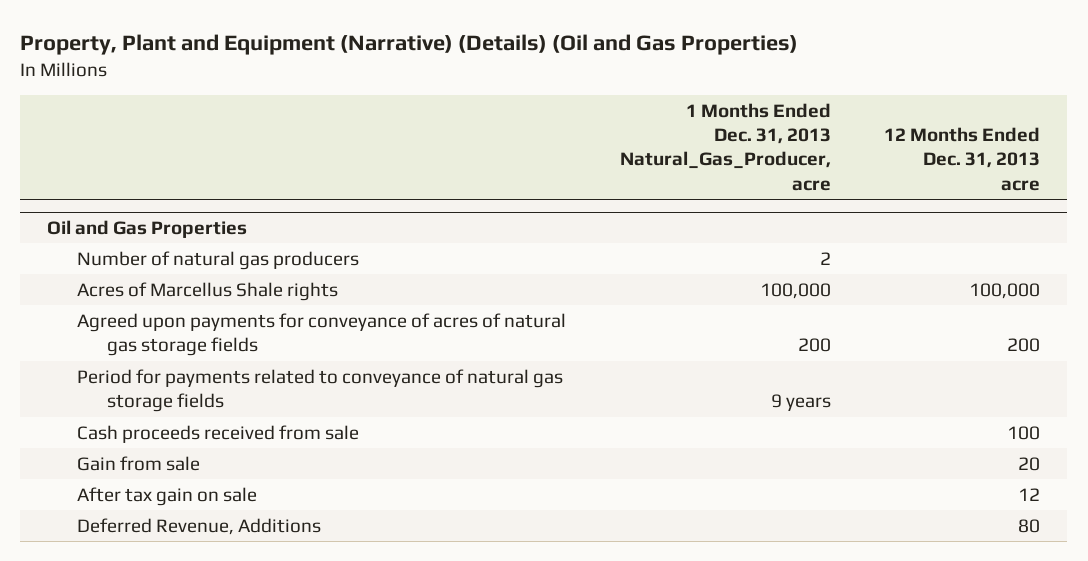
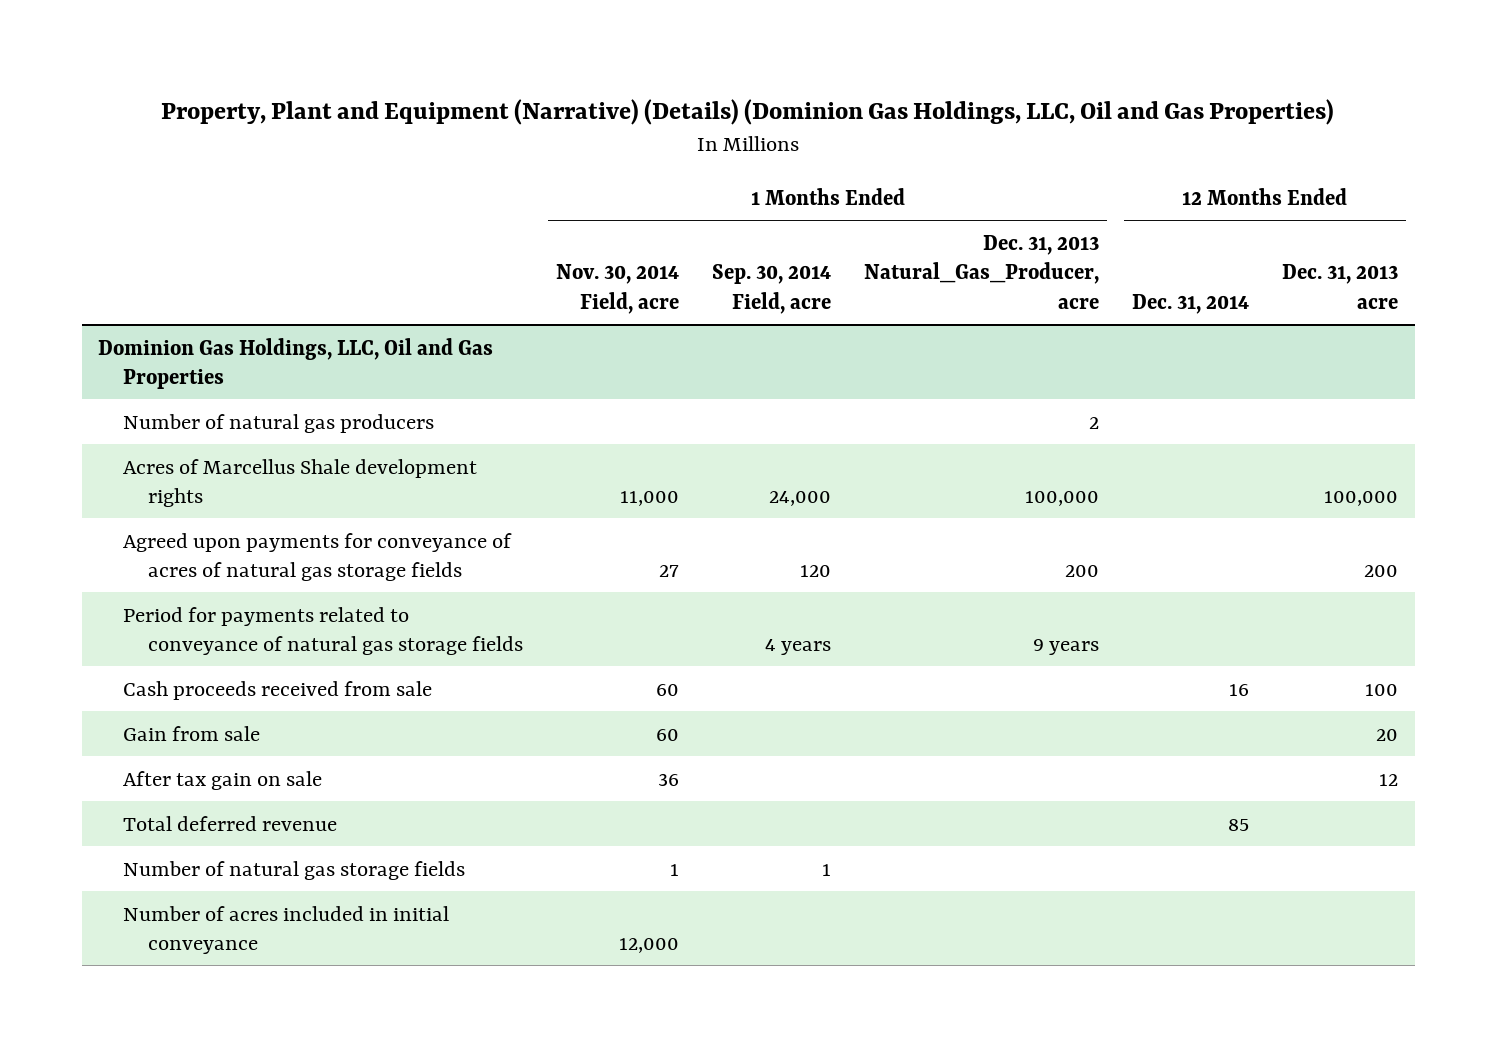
- Property, Plant and Equipment (Narrative) (Details) (Oil and Gas Properties)
+ Property, Plant and Equipment (Narrative) (Details) (Dominion Gas Holdings, LLC, Oil and Gas Properties)
- | 1 Months Ended Dec. 31, 2013 Natural_Gas_Producer, acre | 12 Months Ended Dec. 31, 2013 acre
+ | 1 Months Ended Nov. 30, 2014 Field, acre | 1 Months Ended Sep. 30, 2014 Field, acre | 1 Months Ended Dec. 31, 2013 Natural_Gas_Producer, acre | 12 Months Ended Dec. 31, 2014 | 12 Months Ended Dec. 31, 2013 acre
- Oil and Gas Properties
+ Dominion Gas Holdings, LLC, Oil and Gas Properties
- Acres of Marcellus Shale rights | 100,000 | 100,000
+ Acres of Marcellus Shale development rights | 11,000 | 24,000 | 100,000 | | 100,000
- Deferred Revenue, Additions | | 80
+ Total deferred revenue | | | | 85 |
+ Number of natural gas storage fields | 1 | 1 | | |
+ Number of acres included in initial conveyance | 12,000 | | | |

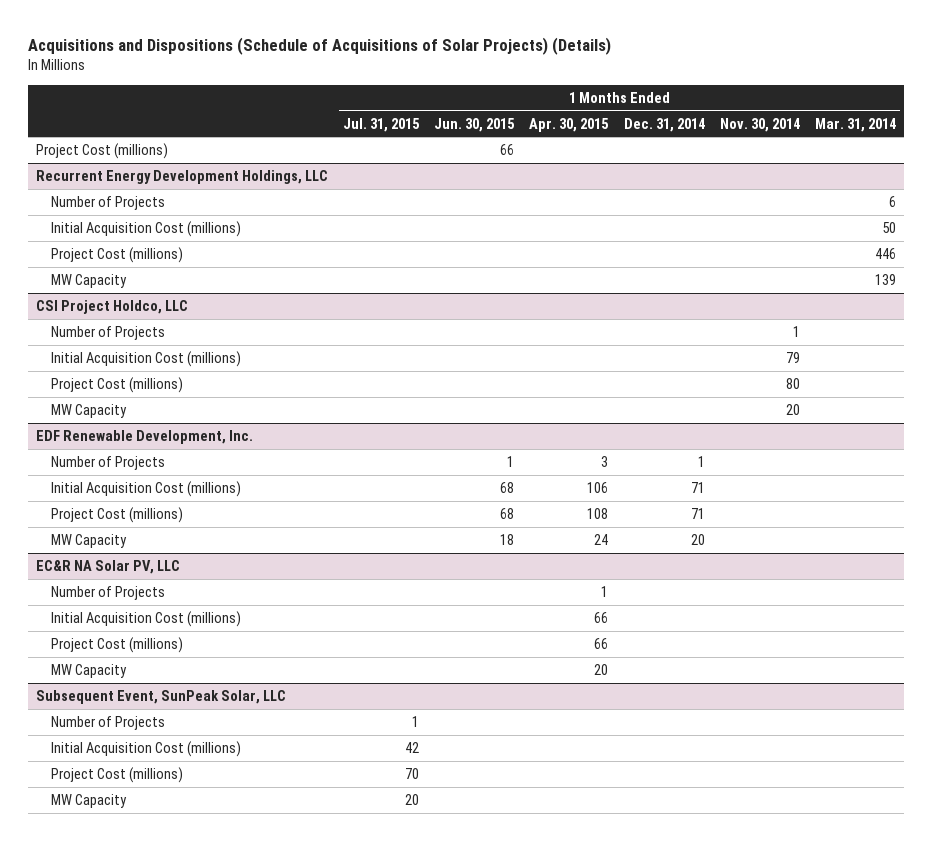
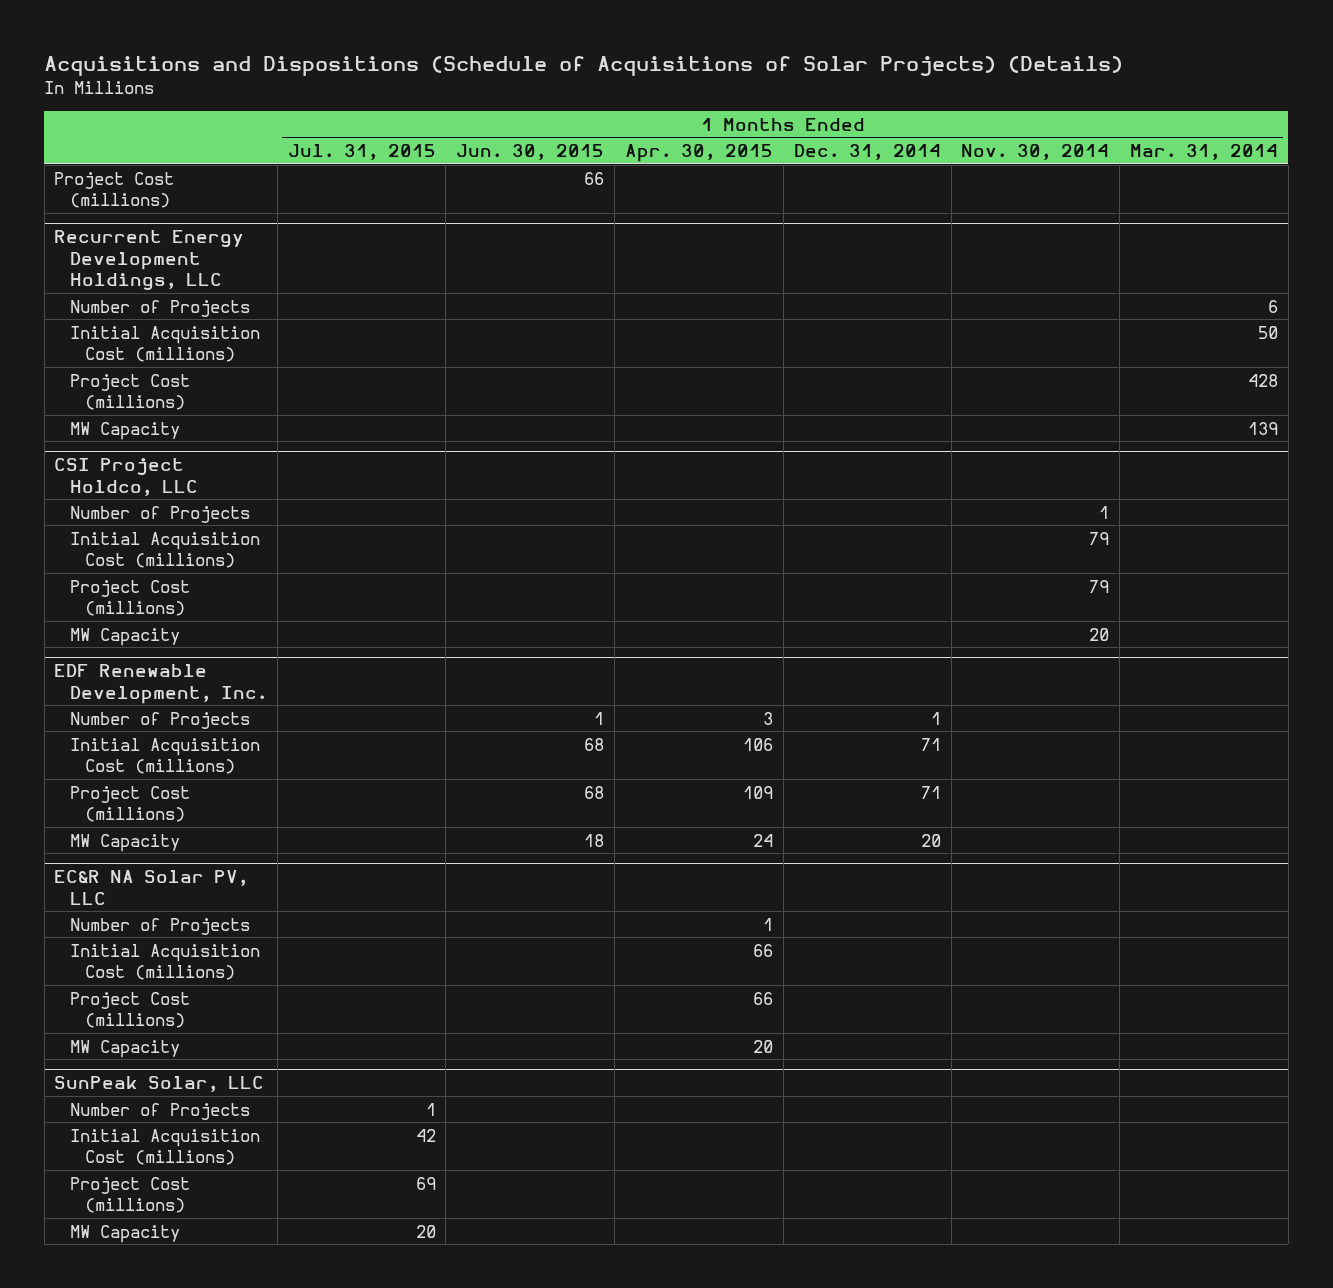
@ Recurrent Energy Development Holdings, LLC
- Project Cost (millions) | | | | | | 446
+ Project Cost (millions) | | | | | | 428
@ CSI Project Holdco, LLC
- Project Cost (millions) | | | | | 80 |
+ Project Cost (millions) | | | | | 79 |
@ EDF Renewable Development, Inc.
- Project Cost (millions) | | 68 | 108 | 71 | |
+ Project Cost (millions) | | 68 | 109 | 71 | |
- Subsequent Event, SunPeak Solar, LLC
+ SunPeak Solar, LLC
- Project Cost (millions) | 70 | | | | |
+ Project Cost (millions) | 69 | | | | |

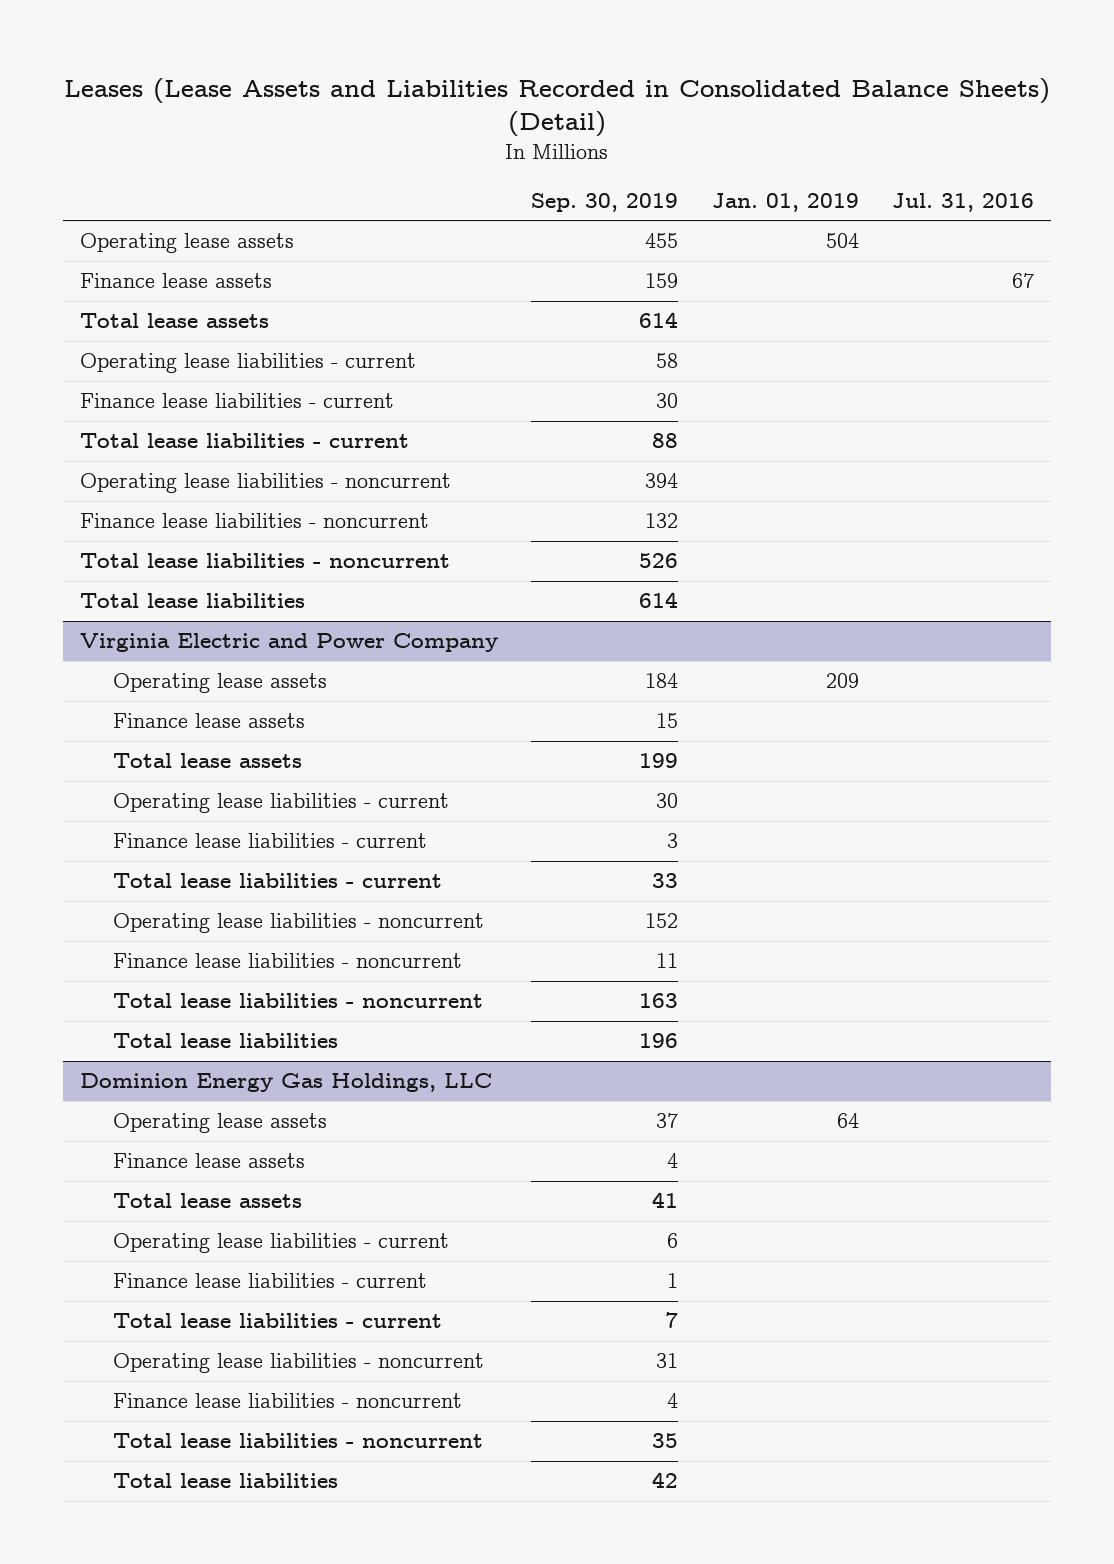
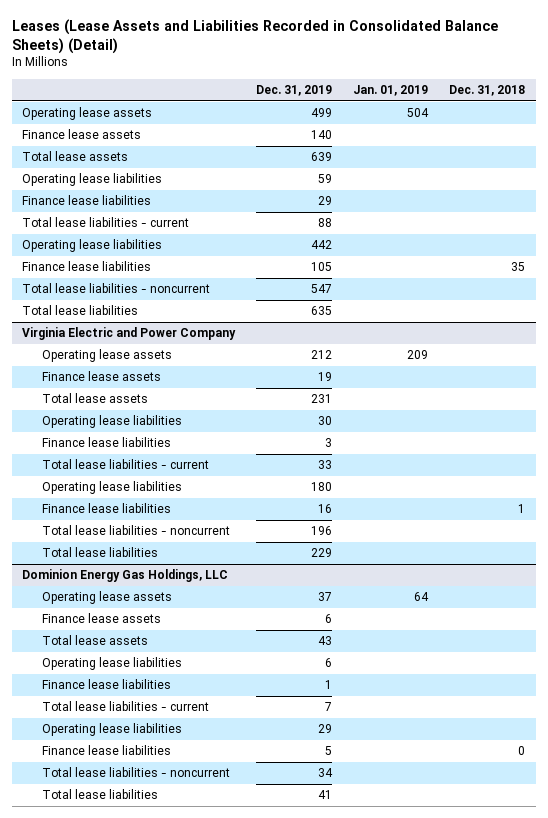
- | Sep. 30, 2019 | Jan. 01, 2019 | Jul. 31, 2016
+ | Dec. 31, 2019 | Jan. 01, 2019 | Dec. 31, 2018
- Operating lease liabilities - current | 58 | |
- Finance lease liabilities - current | 30 | |
+ Operating lease liabilities | 59 | |
+ Finance lease liabilities | 29 | |
- Operating lease liabilities - noncurrent | 394 | |
- Finance lease liabilities - noncurrent | 132 | |
+ Operating lease liabilities | 442 | |
+ Finance lease liabilities | 105 | | 35
@ Virginia Electric and Power Company
- Operating lease liabilities - current | 30 | |
- Finance lease liabilities - current | 3 | |
+ Operating lease liabilities | 30 | |
+ Finance lease liabilities | 3 | |
- Operating lease liabilities - noncurrent | 152 | |
- Finance lease liabilities - noncurrent | 11 | |
+ Operating lease liabilities | 180 | |
+ Finance lease liabilities | 16 | | 1
@ Dominion Energy Gas Holdings, LLC
- Operating lease liabilities - current | 6 | |
- Finance lease liabilities - current | 1 | |
+ Operating lease liabilities | 6 | |
+ Finance lease liabilities | 1 | |
- Operating lease liabilities - noncurrent | 31 | |
- Finance lease liabilities - noncurrent | 4 | |
+ Operating lease liabilities | 29 | |
+ Finance lease liabilities | 5 | | 0

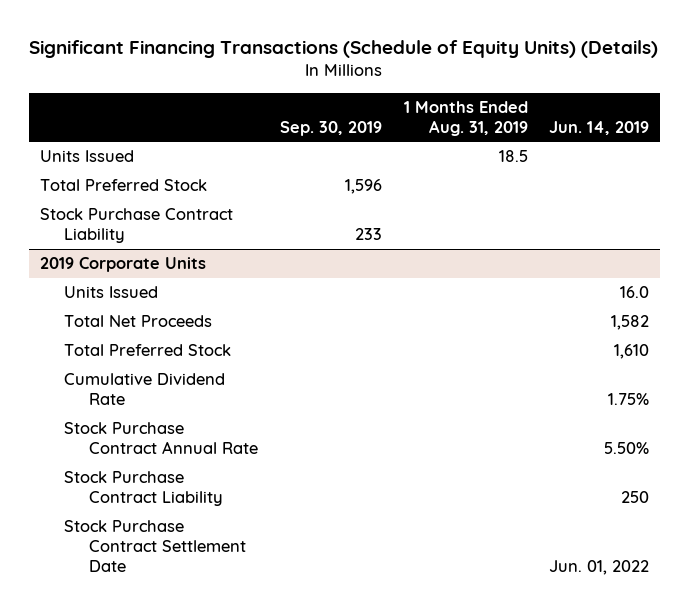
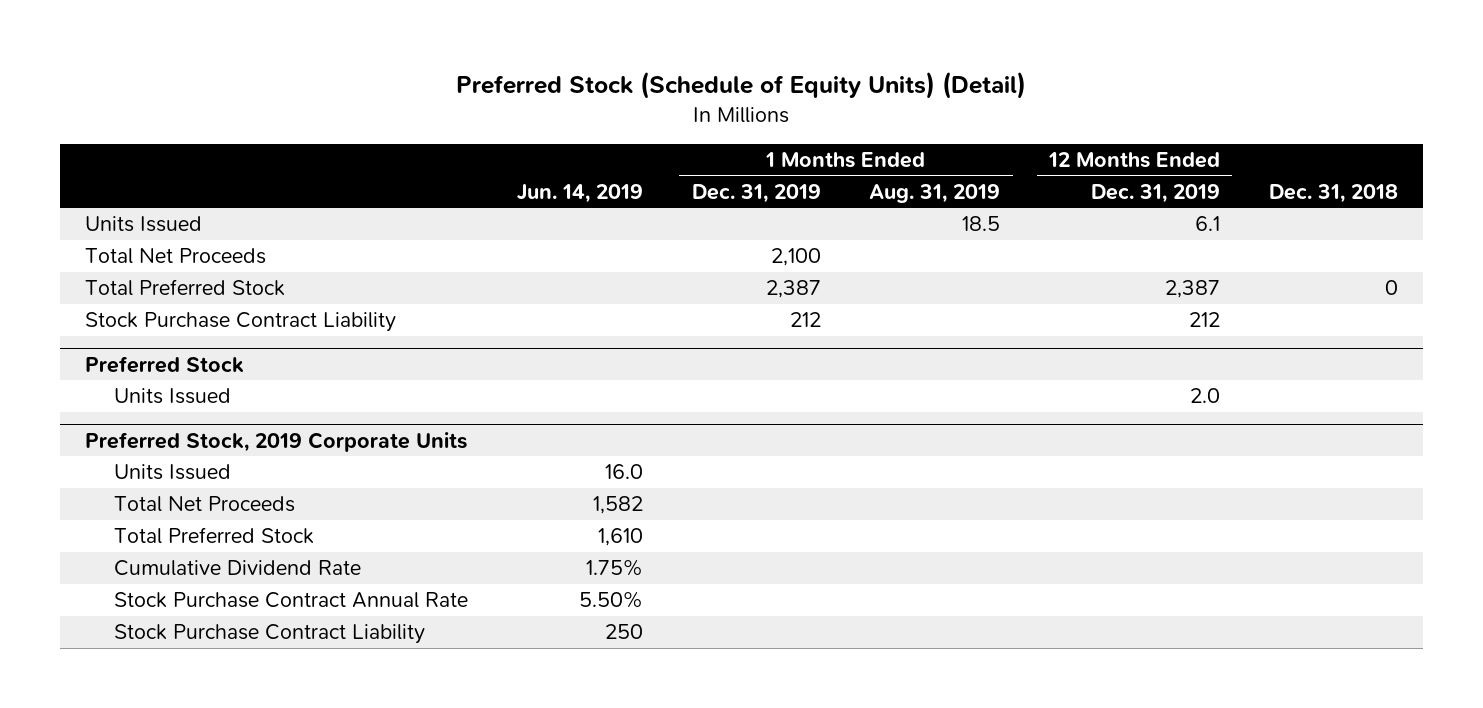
- Significant Financing Transactions (Schedule of Equity Units) (Details)
+ Preferred Stock (Schedule of Equity Units) (Detail)
- | Sep. 30, 2019 | 1 Months Ended Aug. 31, 2019 | Jun. 14, 2019
+ | Jun. 14, 2019 | 1 Months Ended Dec. 31, 2019 | 1 Months Ended Aug. 31, 2019 | 12 Months Ended Dec. 31, 2019 | Dec. 31, 2018
+ Total Net Proceeds | | 2,100 | | |
- 2019 Corporate Units
+ Preferred Stock
+ Units Issued | | | | 2.0 |
+ Preferred Stock, 2019 Corporate Units
- Stock Purchase Contract Settlement Date | | | Jun. 01, 2022

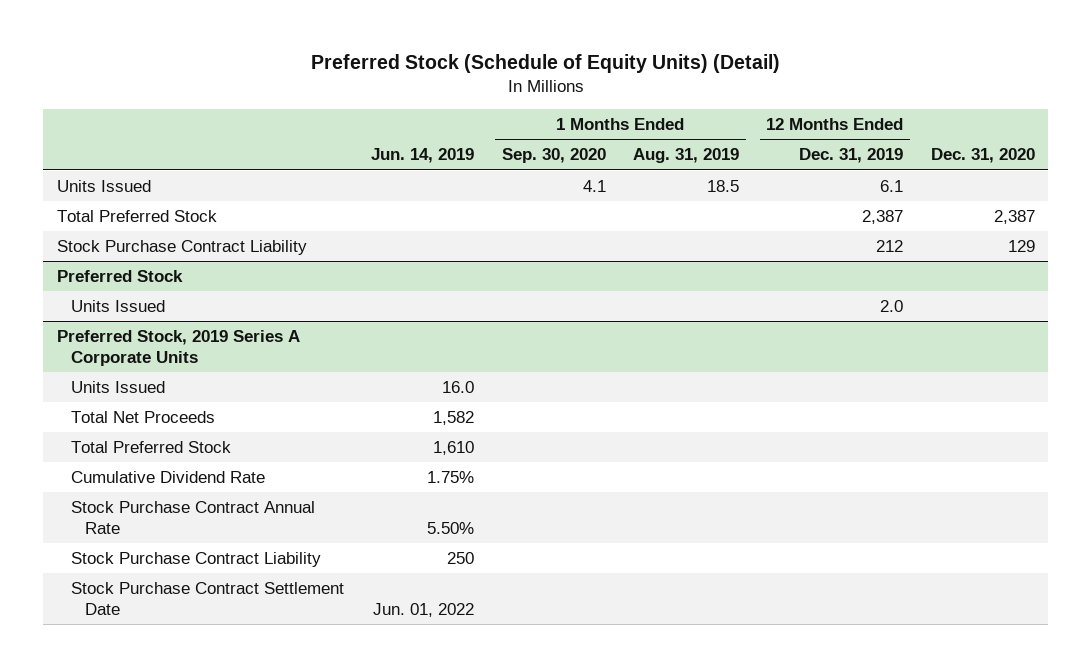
- | Jun. 14, 2019 | 1 Months Ended Dec. 31, 2019 | 1 Months Ended Aug. 31, 2019 | 12 Months Ended Dec. 31, 2019 | Dec. 31, 2018
+ | Jun. 14, 2019 | 1 Months Ended Sep. 30, 2020 | 1 Months Ended Aug. 31, 2019 | 12 Months Ended Dec. 31, 2019 | Dec. 31, 2020
- Total Net Proceeds | | 2,100 | | |
- Preferred Stock, 2019 Corporate Units
+ Preferred Stock, 2019 Series A Corporate Units
+ Stock Purchase Contract Settlement Date | Jun. 01, 2022 | | | |

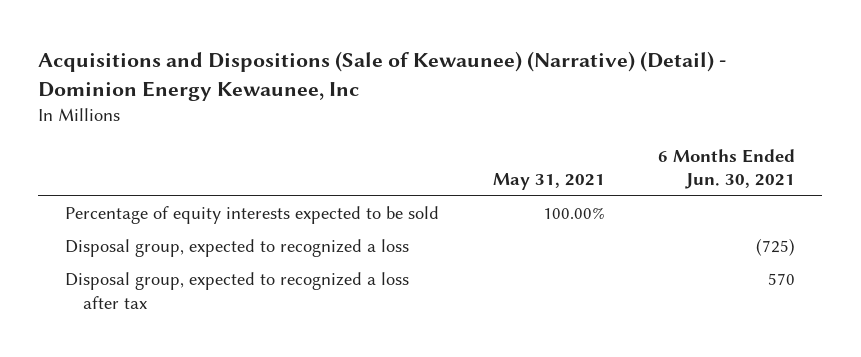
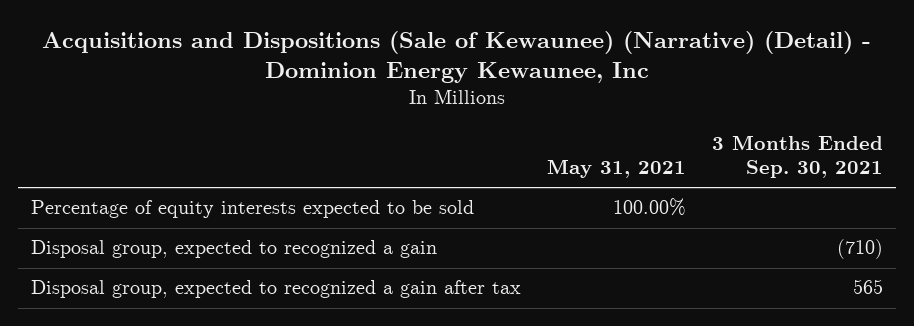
- | May 31, 2021 | 6 Months Ended Jun. 30, 2021
+ | May 31, 2021 | 3 Months Ended Sep. 30, 2021
- Disposal group, expected to recognized a loss | | (725)
- Disposal group, expected to recognized a loss after tax | | 570
+ Disposal group, expected to recognized a gain | | (710)
+ Disposal group, expected to recognized a gain after tax | | 565

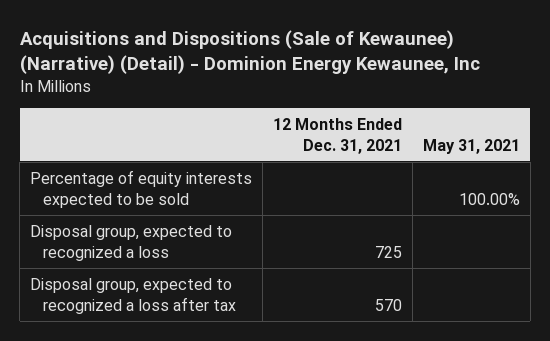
- | May 31, 2021 | 3 Months Ended Sep. 30, 2021
+ | 12 Months Ended Dec. 31, 2021 | May 31, 2021
- Disposal group, expected to recognized a gain | | (710)
- Disposal group, expected to recognized a gain after tax | | 565
+ Disposal group, expected to recognized a loss | 725 |
+ Disposal group, expected to recognized a loss after tax | 570 |

